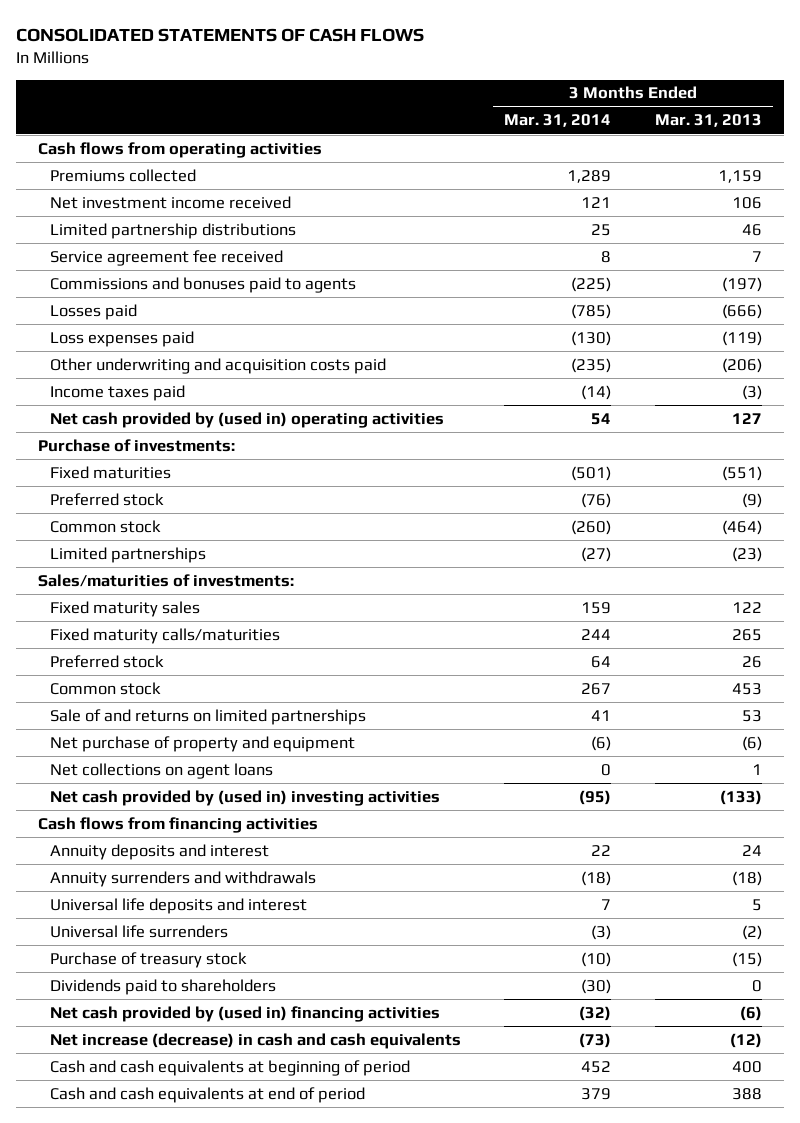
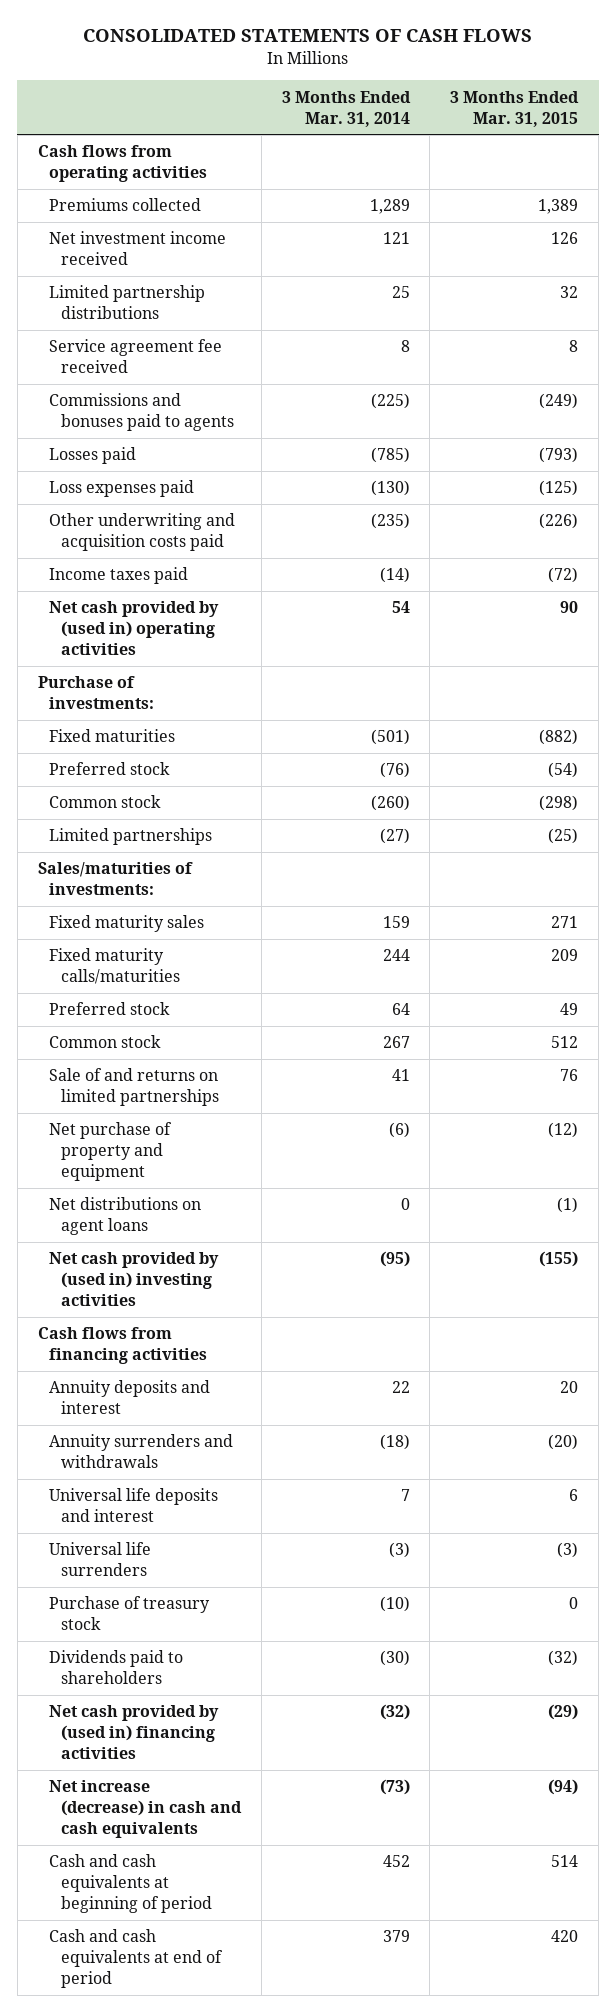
- | 3 Months Ended Mar. 31, 2014 | 3 Months Ended Mar. 31, 2013
+ | 3 Months Ended Mar. 31, 2014 | 3 Months Ended Mar. 31, 2015
- Net collections on agent loans | 0 | 1
+ Net distributions on agent loans | 0 | (1)

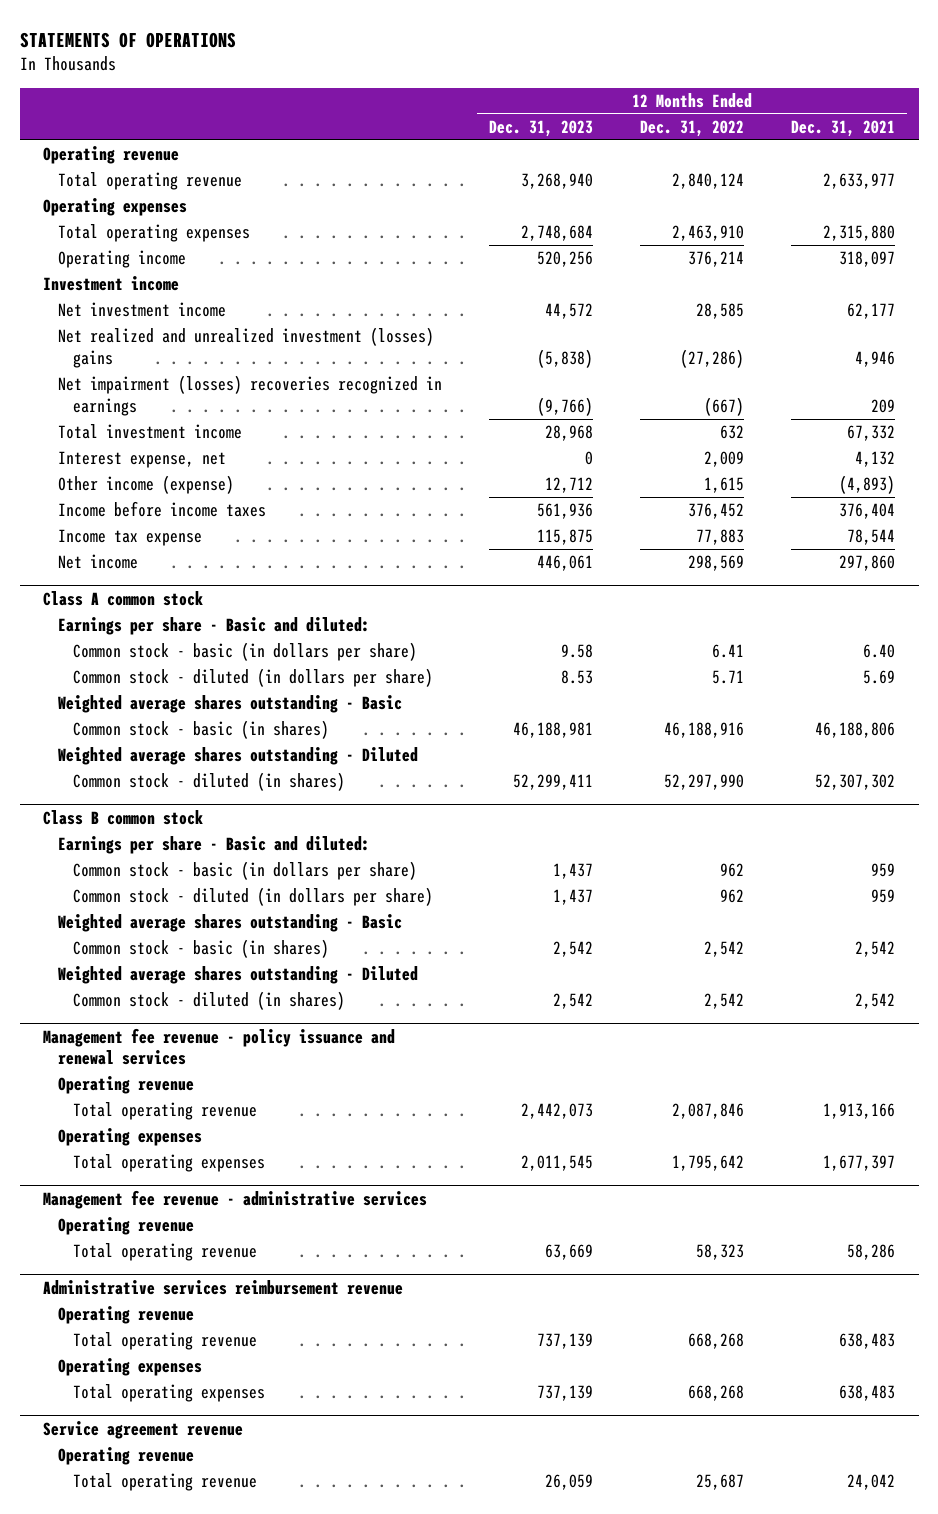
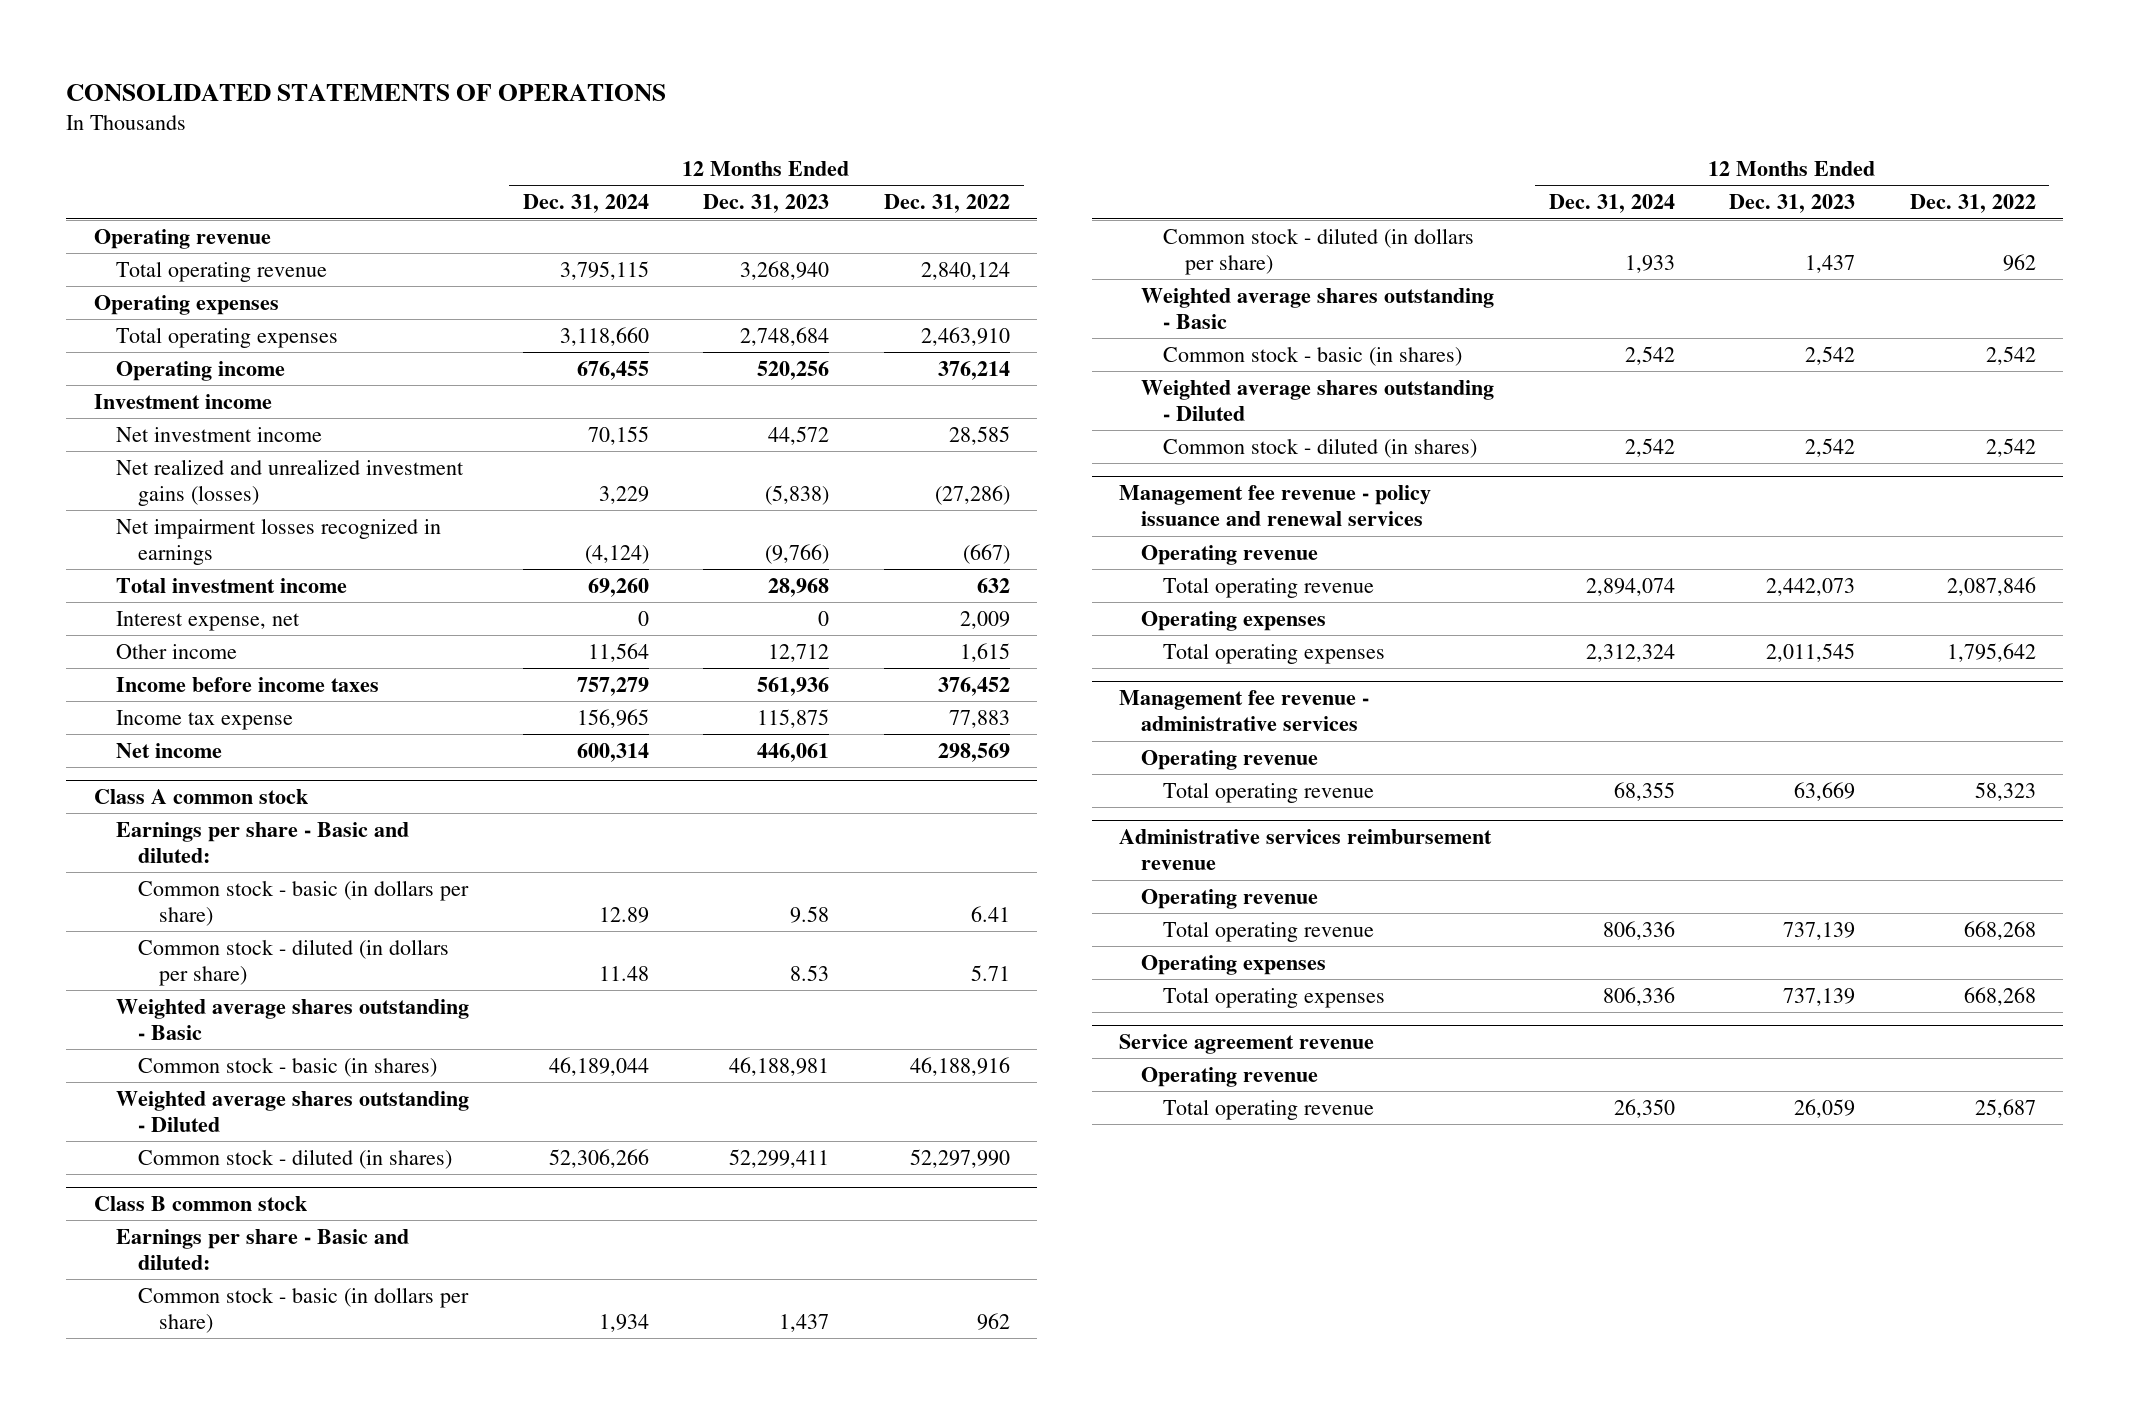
- STATEMENTS OF OPERATIONS
+ CONSOLIDATED STATEMENTS OF OPERATIONS
- | 12 Months Ended Dec. 31, 2023 | 12 Months Ended Dec. 31, 2022 | 12 Months Ended Dec. 31, 2021
+ | 12 Months Ended Dec. 31, 2024 | 12 Months Ended Dec. 31, 2023 | 12 Months Ended Dec. 31, 2022
- Net realized and unrealized investment (losses) gains | (5,838) | (27,286) | 4,946
- Net impairment (losses) recoveries recognized in earnings | (9,766) | (667) | 209
+ Net realized and unrealized investment gains (losses) | 3,229 | (5,838) | (27,286)
+ Net impairment losses recognized in earnings | (4,124) | (9,766) | (667)
- Other income (expense) | 12,712 | 1,615 | (4,893)
+ Other income | 11,564 | 12,712 | 1,615

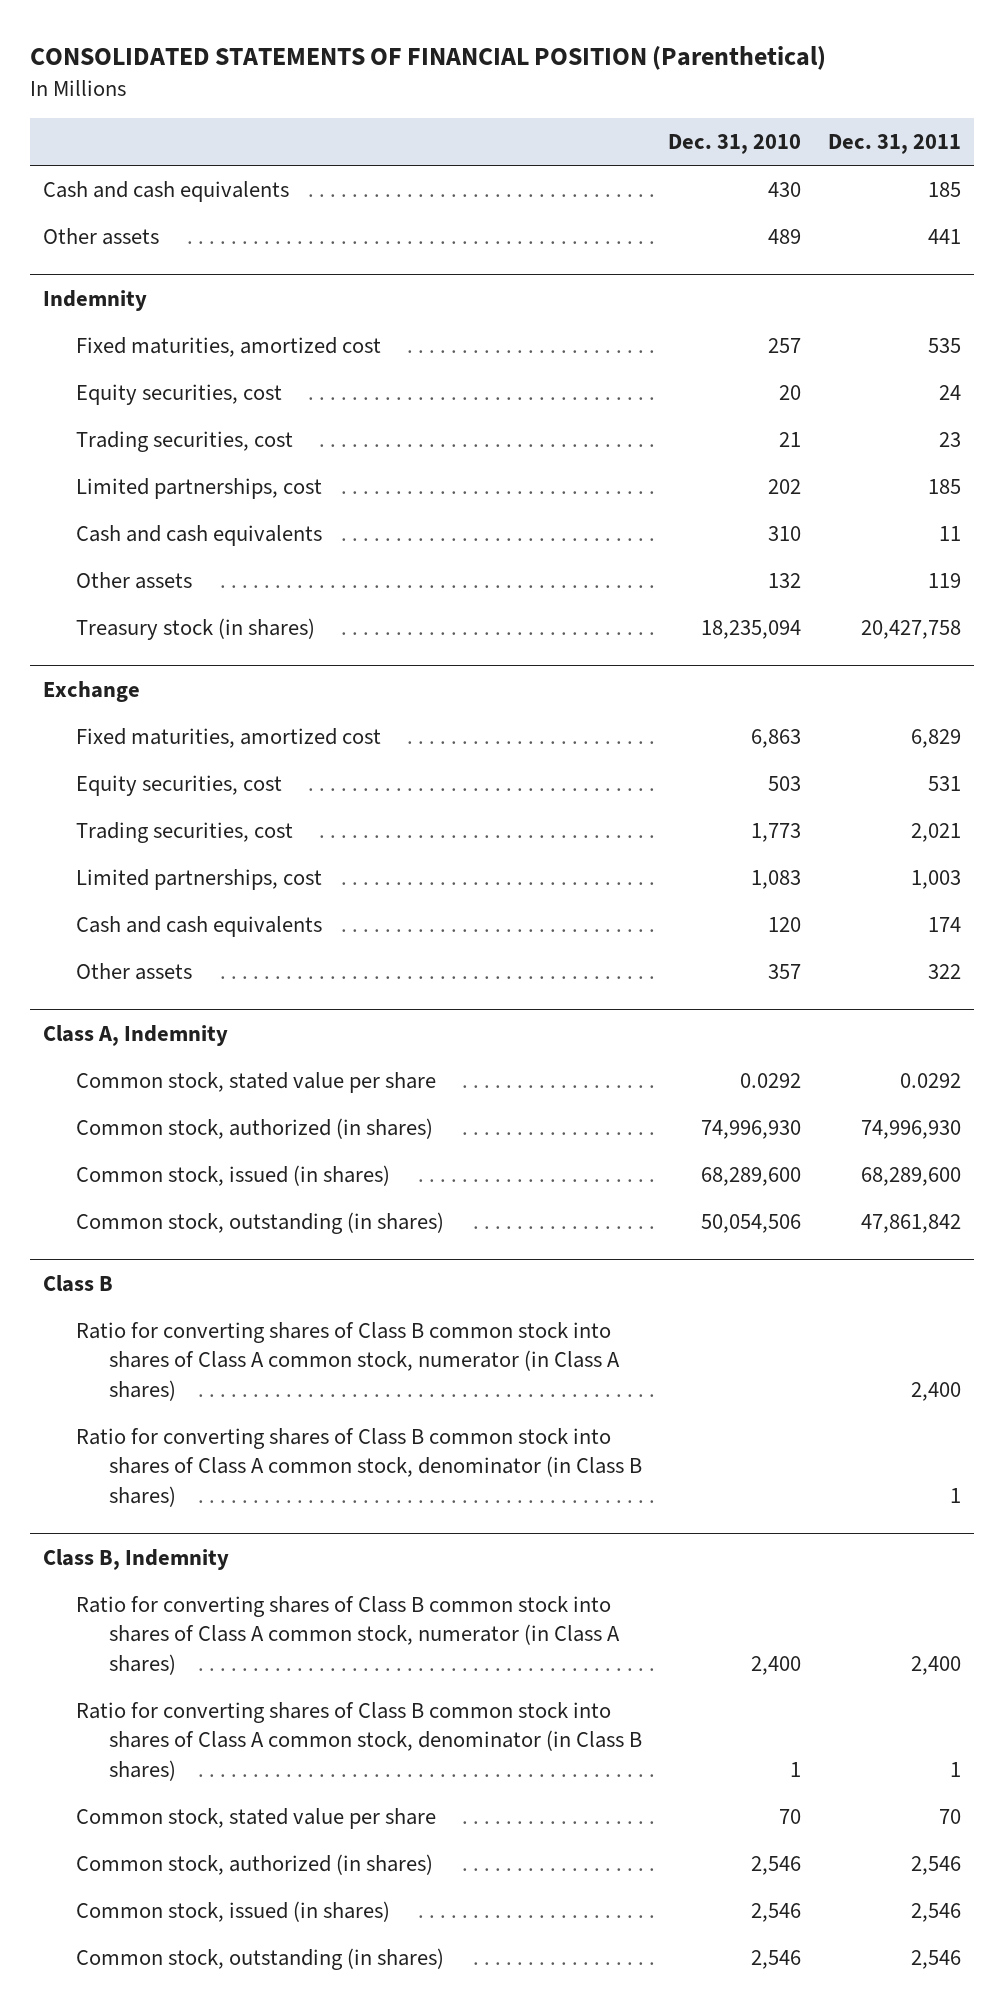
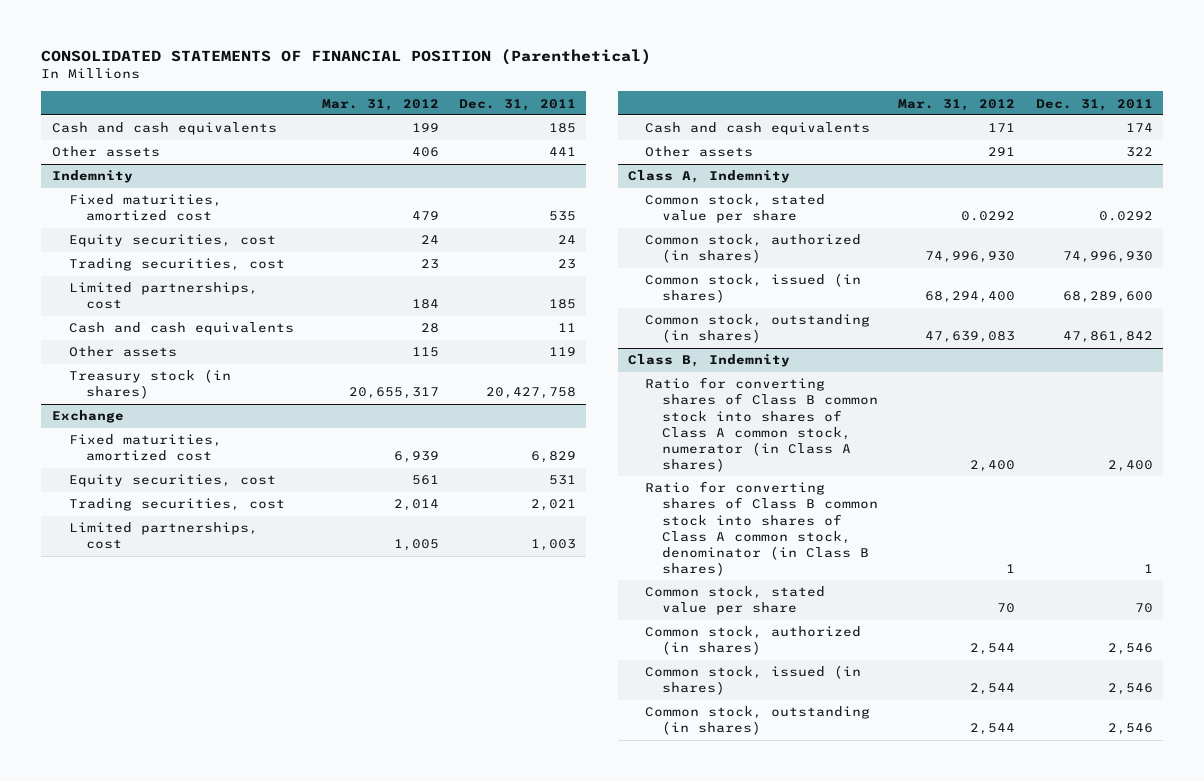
- | Dec. 31, 2010 | Dec. 31, 2011
+ | Mar. 31, 2012 | Dec. 31, 2011
- Class B
- Ratio for converting shares of Class B common stock into shares of Class A common stock, numerator (in Class A shares) | | 2,400
- Ratio for converting shares of Class B common stock into shares of Class A common stock, denominator (in Class B shares) | | 1

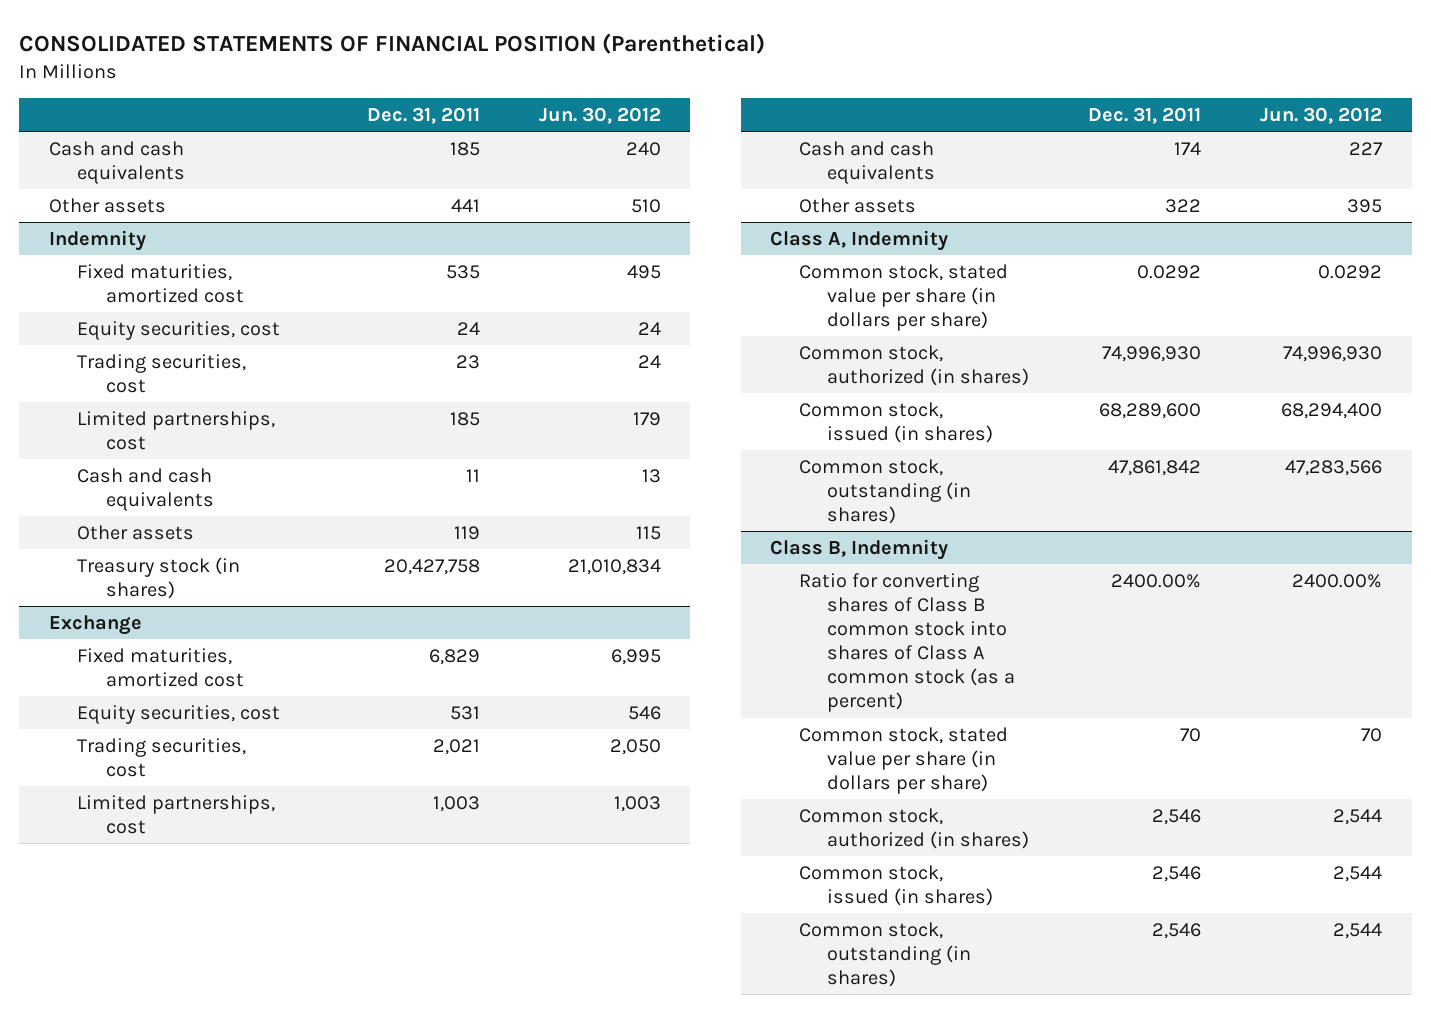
- | Mar. 31, 2012 | Dec. 31, 2011
+ | Dec. 31, 2011 | Jun. 30, 2012
@ Class A, Indemnity
- Common stock, stated value per share | 0.0292 | 0.0292
+ Common stock, stated value per share (in dollars per share) | 0.0292 | 0.0292
@ Class B, Indemnity
- Ratio for converting shares of Class B common stock into shares of Class A common stock, numerator (in Class A shares) | 2,400 | 2,400
- Ratio for converting shares of Class B common stock into shares of Class A common stock, denominator (in Class B shares) | 1 | 1
- Common stock, stated value per share | 70 | 70
+ Ratio for converting shares of Class B common stock into shares of Class A common stock (as a percent) | 2400.00% | 2400.00%
+ Common stock, stated value per share (in dollars per share) | 70 | 70

